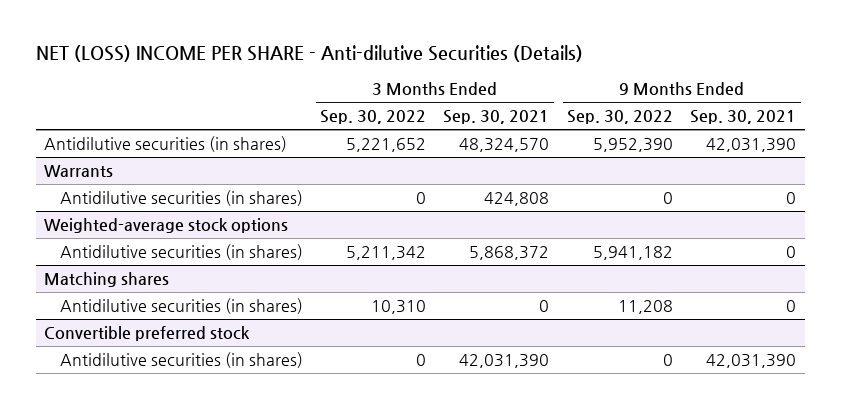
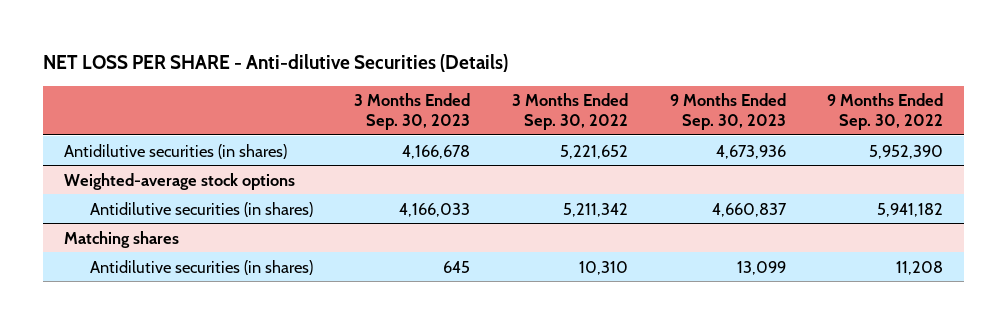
- NET (LOSS) INCOME PER SHARE - Anti-dilutive Securities (Details)
+ NET LOSS PER SHARE - Anti-dilutive Securities (Details)
- | 3 Months Ended Sep. 30, 2022 | 3 Months Ended Sep. 30, 2021 | 9 Months Ended Sep. 30, 2022 | 9 Months Ended Sep. 30, 2021
+ | 3 Months Ended Sep. 30, 2023 | 3 Months Ended Sep. 30, 2022 | 9 Months Ended Sep. 30, 2023 | 9 Months Ended Sep. 30, 2022
- Warrants
- Antidilutive securities (in shares) | 0 | 424,808 | 0 | 0
- Convertible preferred stock
- Antidilutive securities (in shares) | 0 | 42,031,390 | 0 | 42,031,390

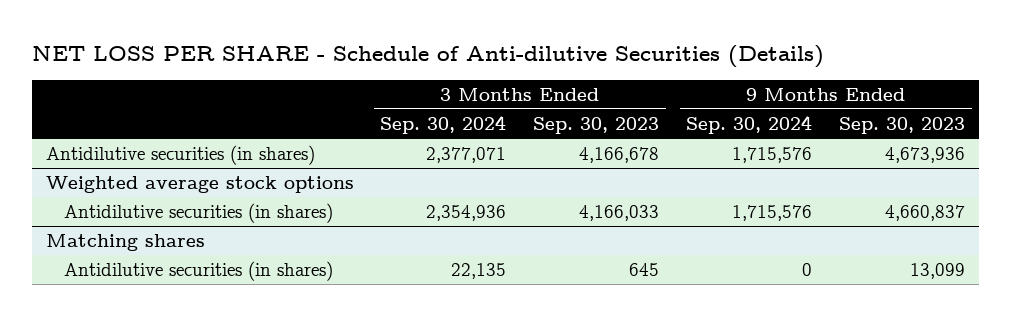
- NET LOSS PER SHARE - Anti-dilutive Securities (Details)
+ NET LOSS PER SHARE - Schedule of Anti-dilutive Securities (Details)
- | 3 Months Ended Sep. 30, 2023 | 3 Months Ended Sep. 30, 2022 | 9 Months Ended Sep. 30, 2023 | 9 Months Ended Sep. 30, 2022
+ | 3 Months Ended Sep. 30, 2024 | 3 Months Ended Sep. 30, 2023 | 9 Months Ended Sep. 30, 2024 | 9 Months Ended Sep. 30, 2023
- Weighted-average stock options
+ Weighted average stock options

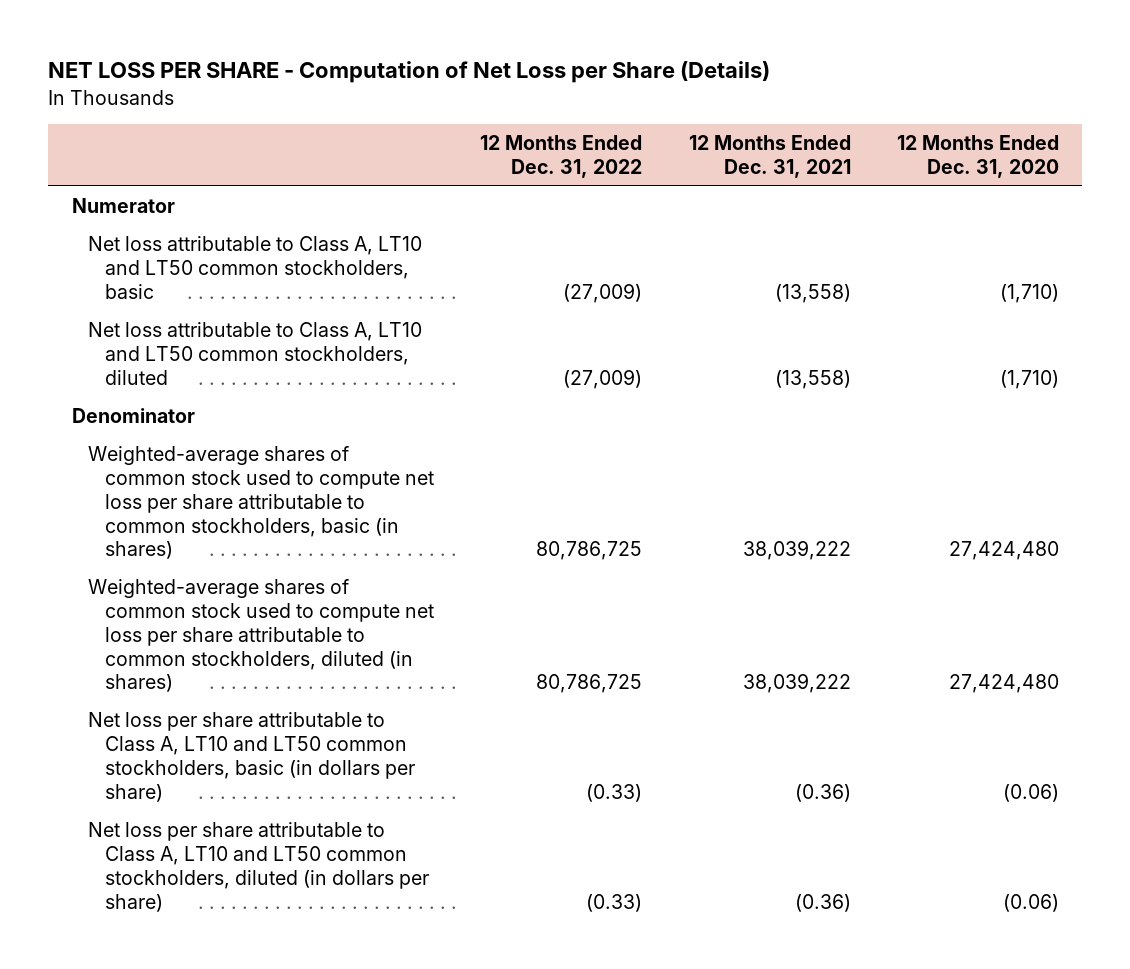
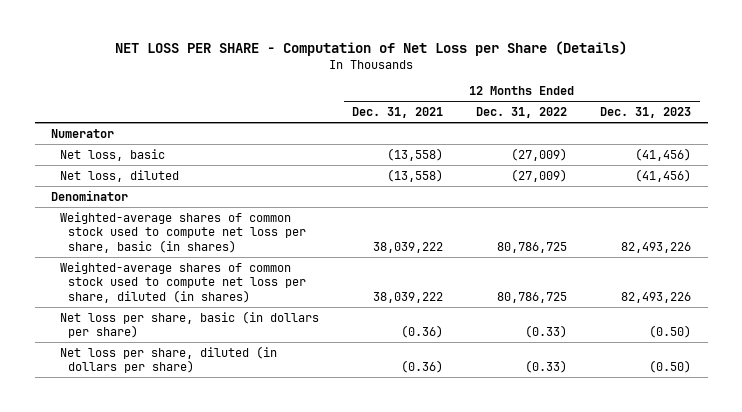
- | 12 Months Ended Dec. 31, 2022 | 12 Months Ended Dec. 31, 2021 | 12 Months Ended Dec. 31, 2020
+ | 12 Months Ended Dec. 31, 2021 | 12 Months Ended Dec. 31, 2022 | 12 Months Ended Dec. 31, 2023
- Net loss attributable to Class A, LT10 and LT50 common stockholders, basic | (27,009) | (13,558) | (1,710)
- Net loss attributable to Class A, LT10 and LT50 common stockholders, diluted | (27,009) | (13,558) | (1,710)
+ Net loss, basic | (13,558) | (27,009) | (41,456)
+ Net loss, diluted | (13,558) | (27,009) | (41,456)
- Weighted-average shares of common stock used to compute net loss per share attributable to common stockholders, basic (in shares) | 80,786,725 | 38,039,222 | 27,424,480
- Weighted-average shares of common stock used to compute net loss per share attributable to common stockholders, diluted (in shares) | 80,786,725 | 38,039,222 | 27,424,480
- Net loss per share attributable to Class A, LT10 and LT50 common stockholders, basic (in dollars per share) | (0.33) | (0.36) | (0.06)
- Net loss per share attributable to Class A, LT10 and LT50 common stockholders, diluted (in dollars per share) | (0.33) | (0.36) | (0.06)
+ Weighted-average shares of common stock used to compute net loss per share, basic (in shares) | 38,039,222 | 80,786,725 | 82,493,226
+ Weighted-average shares of common stock used to compute net loss per share, diluted (in shares) | 38,039,222 | 80,786,725 | 82,493,226
+ Net loss per share, basic (in dollars per share) | (0.36) | (0.33) | (0.50)
+ Net loss per share, diluted (in dollars per share) | (0.36) | (0.33) | (0.50)

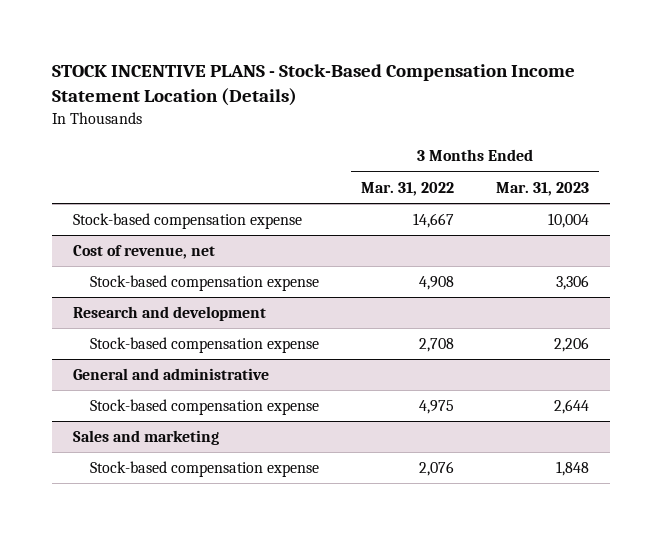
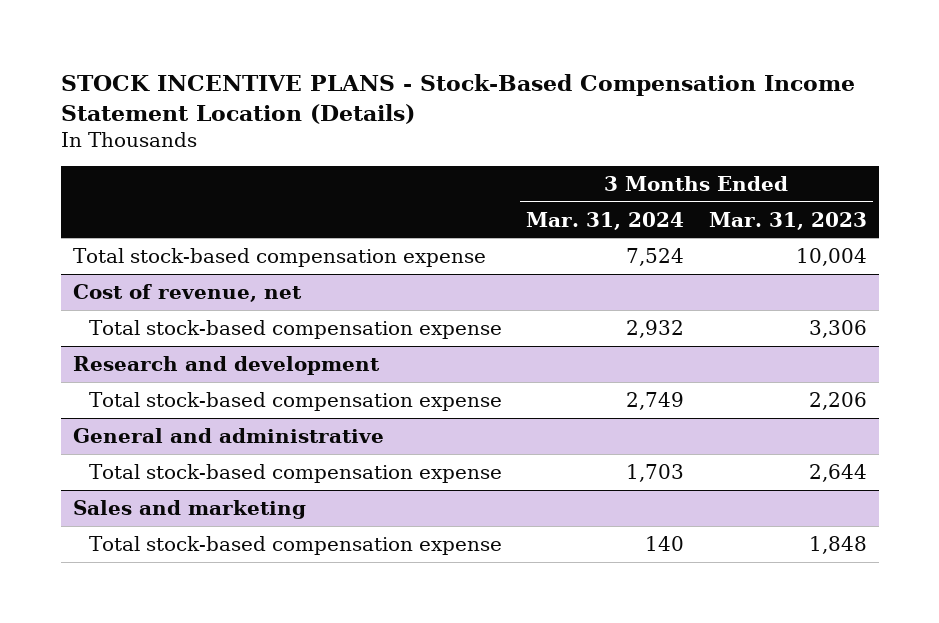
- | 3 Months Ended Mar. 31, 2022 | 3 Months Ended Mar. 31, 2023
+ | 3 Months Ended Mar. 31, 2024 | 3 Months Ended Mar. 31, 2023
- Stock-based compensation expense | 14,667 | 10,004
+ Total stock-based compensation expense | 7,524 | 10,004
@ Cost of revenue, net
- Stock-based compensation expense | 4,908 | 3,306
+ Total stock-based compensation expense | 2,932 | 3,306
@ Research and development
- Stock-based compensation expense | 2,708 | 2,206
+ Total stock-based compensation expense | 2,749 | 2,206
@ General and administrative
- Stock-based compensation expense | 4,975 | 2,644
+ Total stock-based compensation expense | 1,703 | 2,644
@ Sales and marketing
- Stock-based compensation expense | 2,076 | 1,848
+ Total stock-based compensation expense | 140 | 1,848

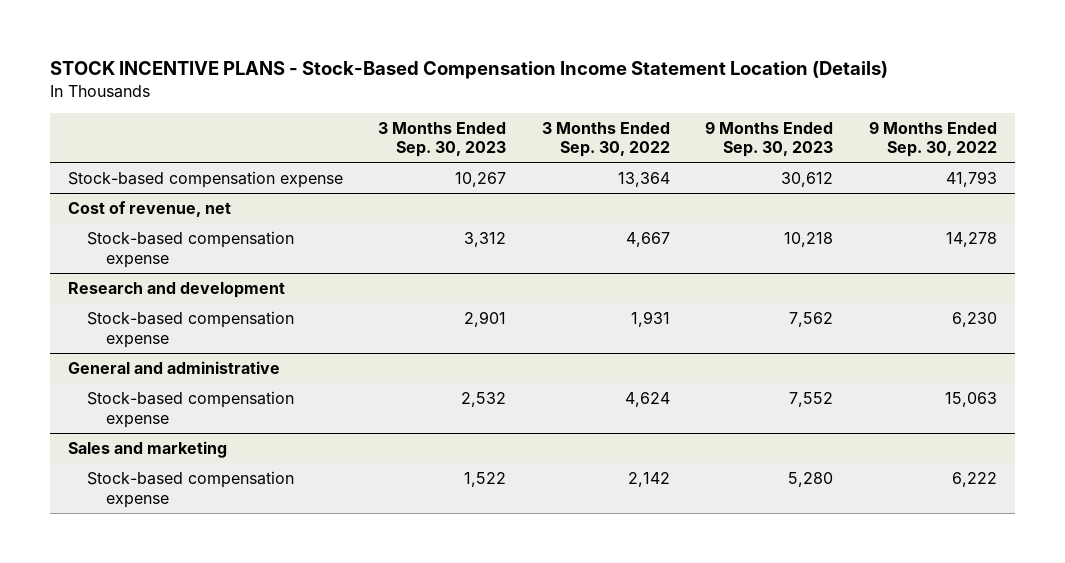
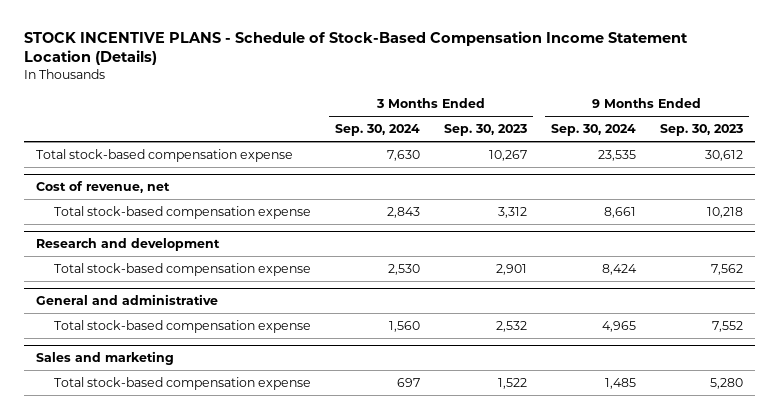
- STOCK INCENTIVE PLANS - Stock-Based Compensation Income Statement Location (Details)
+ STOCK INCENTIVE PLANS - Schedule of Stock-Based Compensation Income Statement Location (Details)
- | 3 Months Ended Sep. 30, 2023 | 3 Months Ended Sep. 30, 2022 | 9 Months Ended Sep. 30, 2023 | 9 Months Ended Sep. 30, 2022
+ | 3 Months Ended Sep. 30, 2024 | 3 Months Ended Sep. 30, 2023 | 9 Months Ended Sep. 30, 2024 | 9 Months Ended Sep. 30, 2023
- Stock-based compensation expense | 10,267 | 13,364 | 30,612 | 41,793
+ Total stock-based compensation expense | 7,630 | 10,267 | 23,535 | 30,612
@ Cost of revenue, net
- Stock-based compensation expense | 3,312 | 4,667 | 10,218 | 14,278
+ Total stock-based compensation expense | 2,843 | 3,312 | 8,661 | 10,218
@ Research and development
- Stock-based compensation expense | 2,901 | 1,931 | 7,562 | 6,230
+ Total stock-based compensation expense | 2,530 | 2,901 | 8,424 | 7,562
@ General and administrative
- Stock-based compensation expense | 2,532 | 4,624 | 7,552 | 15,063
+ Total stock-based compensation expense | 1,560 | 2,532 | 4,965 | 7,552
@ Sales and marketing
- Stock-based compensation expense | 1,522 | 2,142 | 5,280 | 6,222
+ Total stock-based compensation expense | 697 | 1,522 | 1,485 | 5,280

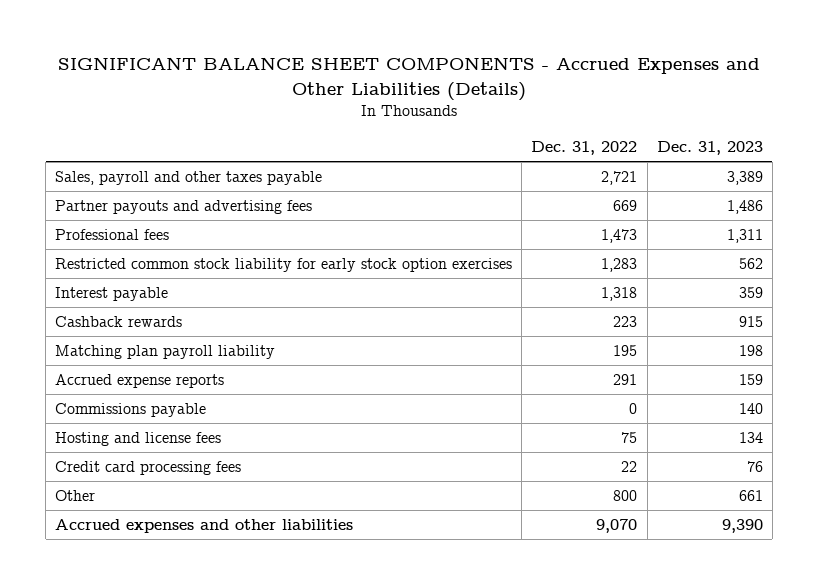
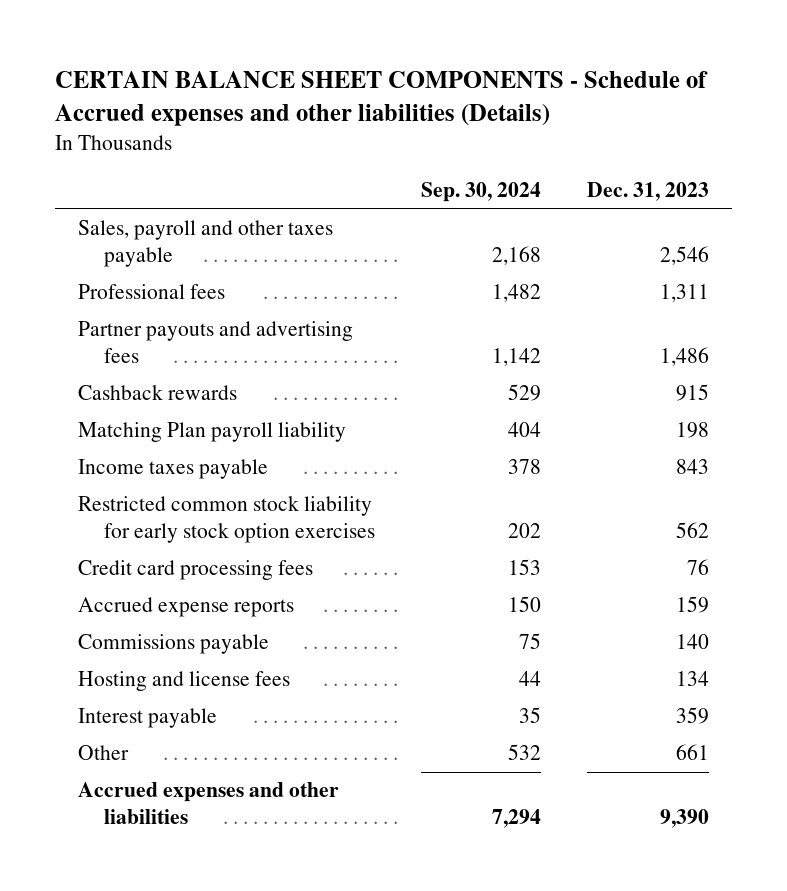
- SIGNIFICANT BALANCE SHEET COMPONENTS - Accrued Expenses and Other Liabilities (Details)
+ CERTAIN BALANCE SHEET COMPONENTS - Schedule of Accrued expenses and other liabilities (Details)
- | Dec. 31, 2022 | Dec. 31, 2023
+ | Sep. 30, 2024 | Dec. 31, 2023
- Sales, payroll and other taxes payable | 2,721 | 3,389
+ Sales, payroll and other taxes payable | 2,168 | 2,546
moved down: Partner payouts and advertising fees | 1,142 | 1,486
- Matching plan payroll liability | 195 | 198
+ Matching Plan payroll liability | 404 | 198
+ Income taxes payable | 378 | 843
moved down: Restricted common stock liability for early stock option exercises | 202 | 562
moved up: Credit card processing fees | 153 | 76
moved down: Interest payable | 35 | 359

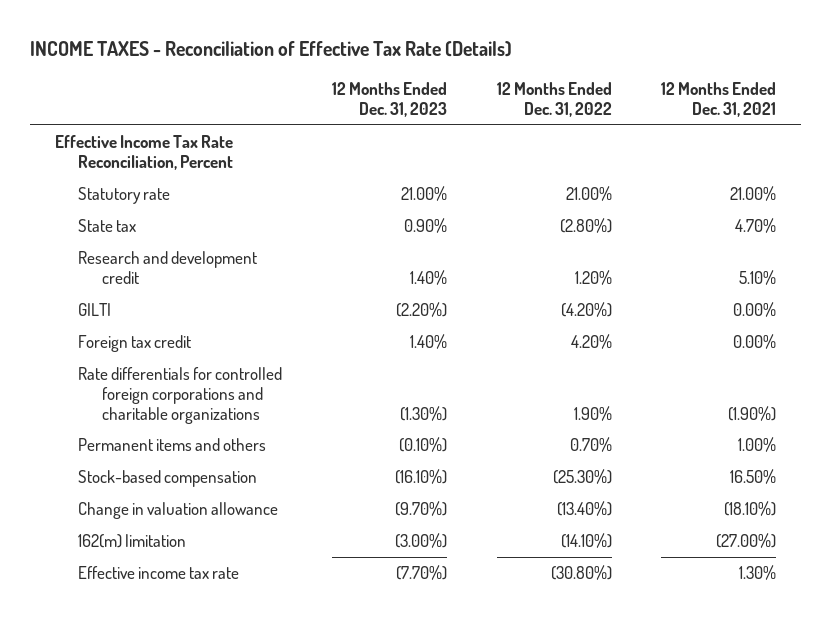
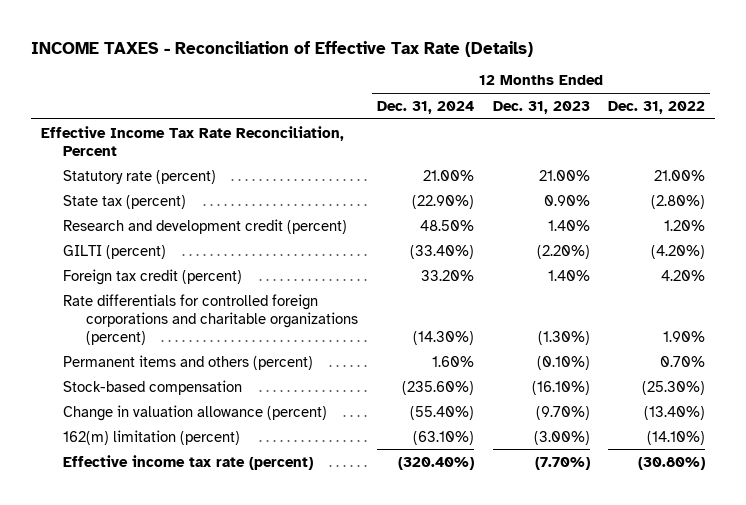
- | 12 Months Ended Dec. 31, 2023 | 12 Months Ended Dec. 31, 2022 | 12 Months Ended Dec. 31, 2021
+ | 12 Months Ended Dec. 31, 2024 | 12 Months Ended Dec. 31, 2023 | 12 Months Ended Dec. 31, 2022
- Statutory rate | 21.00% | 21.00% | 21.00%
- State tax | 0.90% | (2.80%) | 4.70%
- Research and development credit | 1.40% | 1.20% | 5.10%
- GILTI | (2.20%) | (4.20%) | 0.00%
- Foreign tax credit | 1.40% | 4.20% | 0.00%
- Rate differentials for controlled foreign corporations and charitable organizations | (1.30%) | 1.90% | (1.90%)
- Permanent items and others | (0.10%) | 0.70% | 1.00%
+ Statutory rate (percent) | 21.00% | 21.00% | 21.00%
+ State tax (percent) | (22.90%) | 0.90% | (2.80%)
+ Research and development credit (percent) | 48.50% | 1.40% | 1.20%
+ GILTI (percent) | (33.40%) | (2.20%) | (4.20%)
+ Foreign tax credit (percent) | 33.20% | 1.40% | 4.20%
+ Rate differentials for controlled foreign corporations and charitable organizations (percent) | (14.30%) | (1.30%) | 1.90%
+ Permanent items and others (percent) | 1.60% | (0.10%) | 0.70%
- Change in valuation allowance | (9.70%) | (13.40%) | (18.10%)
- 162(m) limitation | (3.00%) | (14.10%) | (27.00%)
- Effective income tax rate | (7.70%) | (30.80%) | 1.30%
+ Change in valuation allowance (percent) | (55.40%) | (9.70%) | (13.40%)
+ 162(m) limitation (percent) | (63.10%) | (3.00%) | (14.10%)
+ Effective income tax rate (percent) | (320.40%) | (7.70%) | (30.80%)

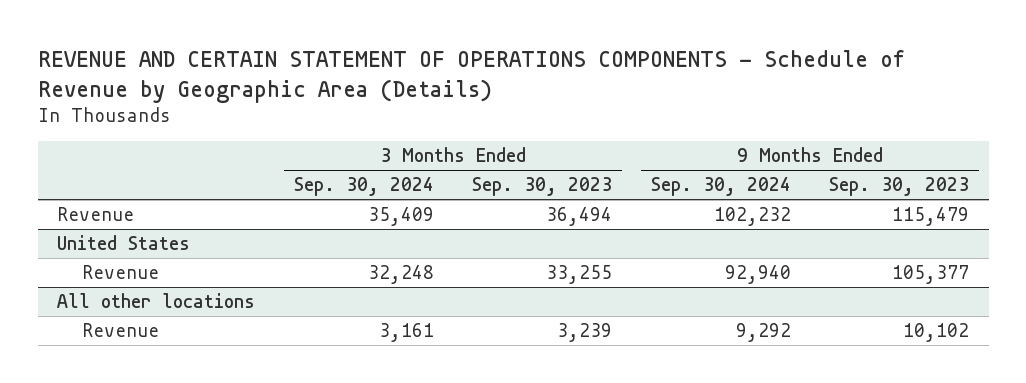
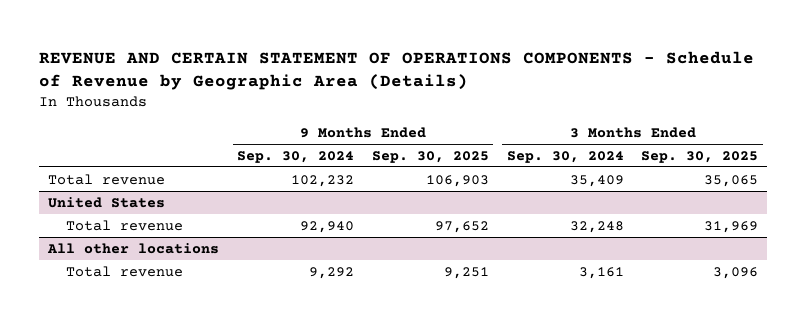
- | 3 Months Ended Sep. 30, 2024 | 3 Months Ended Sep. 30, 2023 | 9 Months Ended Sep. 30, 2024 | 9 Months Ended Sep. 30, 2023
+ | 9 Months Ended Sep. 30, 2024 | 9 Months Ended Sep. 30, 2025 | 3 Months Ended Sep. 30, 2024 | 3 Months Ended Sep. 30, 2025
- Revenue | 35,409 | 36,494 | 102,232 | 115,479
+ Total revenue | 102,232 | 106,903 | 35,409 | 35,065
@ United States
- Revenue | 32,248 | 33,255 | 92,940 | 105,377
+ Total revenue | 92,940 | 97,652 | 32,248 | 31,969
@ All other locations
- Revenue | 3,161 | 3,239 | 9,292 | 10,102
+ Total revenue | 9,292 | 9,251 | 3,161 | 3,096

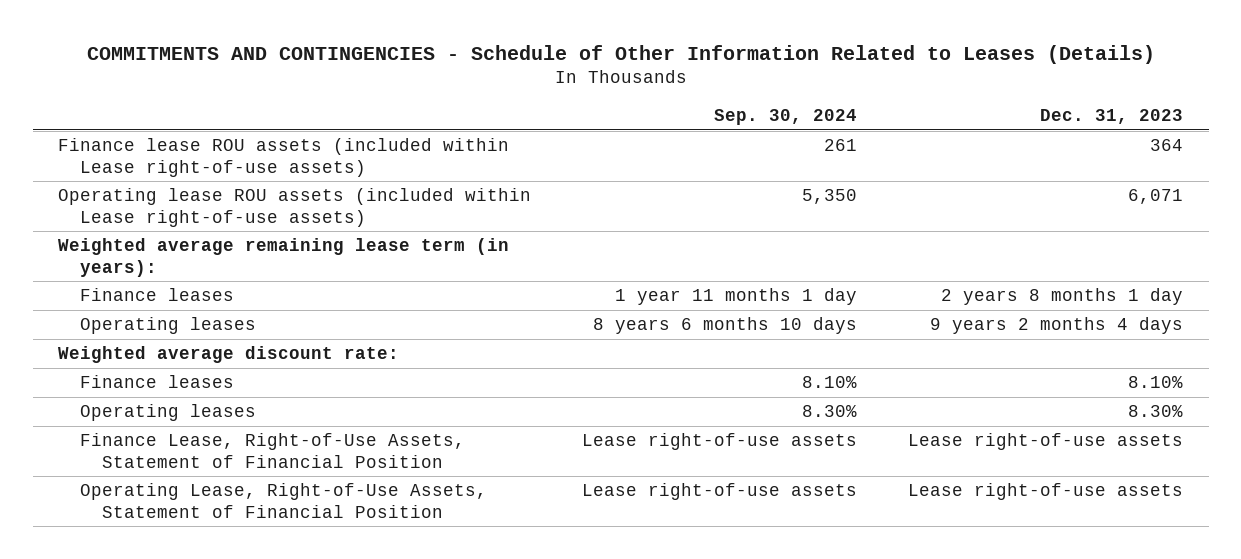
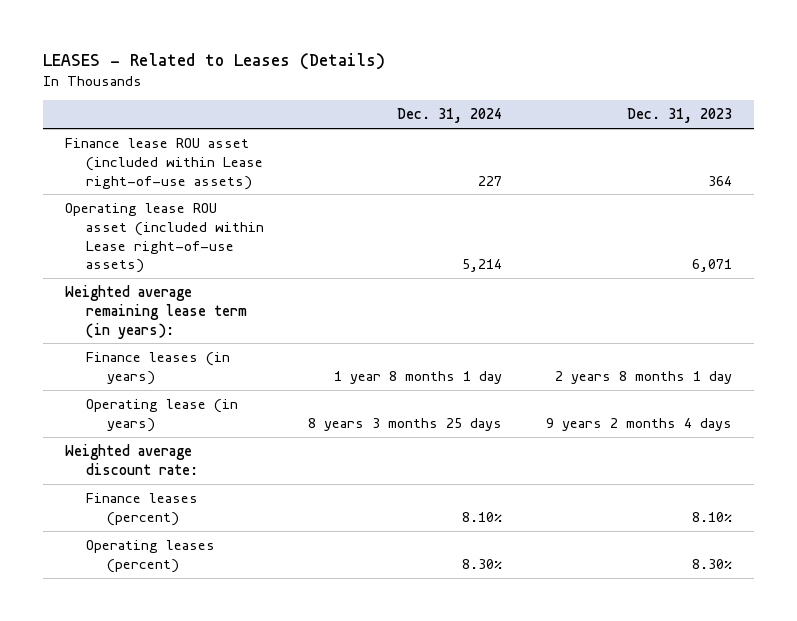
- COMMITMENTS AND CONTINGENCIES - Schedule of Other Information Related to Leases (Details)
+ LEASES - Related to Leases (Details)
- | Sep. 30, 2024 | Dec. 31, 2023
+ | Dec. 31, 2024 | Dec. 31, 2023
- Finance lease ROU assets (included within Lease right-of-use assets) | 261 | 364
- Operating lease ROU assets (included within Lease right-of-use assets) | 5,350 | 6,071
+ Finance lease ROU asset (included within Lease right-of-use assets) | 227 | 364
+ Operating lease ROU asset (included within Lease right-of-use assets) | 5,214 | 6,071
- Finance leases | 1 year 11 months 1 day | 2 years 8 months 1 day
- Operating leases | 8 years 6 months 10 days | 9 years 2 months 4 days
+ Finance leases (in years) | 1 year 8 months 1 day | 2 years 8 months 1 day
+ Operating lease (in years) | 8 years 3 months 25 days | 9 years 2 months 4 days
- Finance leases | 8.10% | 8.10%
- Operating leases | 8.30% | 8.30%
- Finance Lease, Right-of-Use Assets, Statement of Financial Position | Lease right-of-use assets | Lease right-of-use assets
- Operating Lease, Right-of-Use Assets, Statement of Financial Position | Lease right-of-use assets | Lease right-of-use assets
+ Finance leases (percent) | 8.10% | 8.10%
+ Operating leases (percent) | 8.30% | 8.30%

